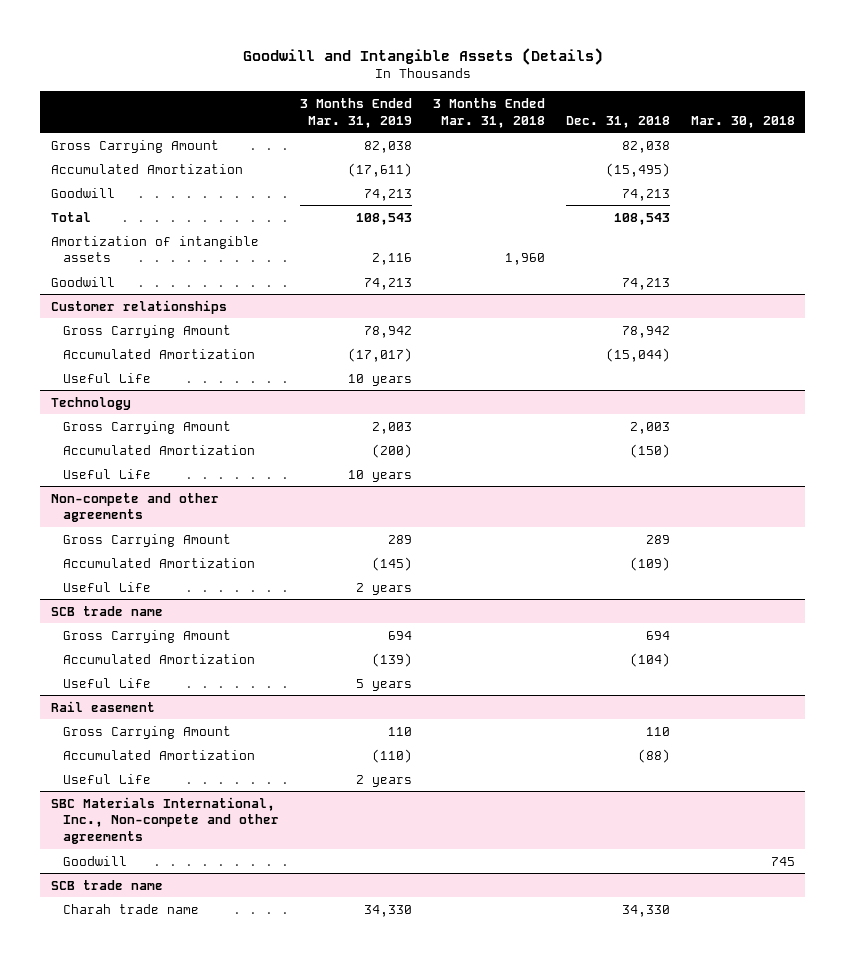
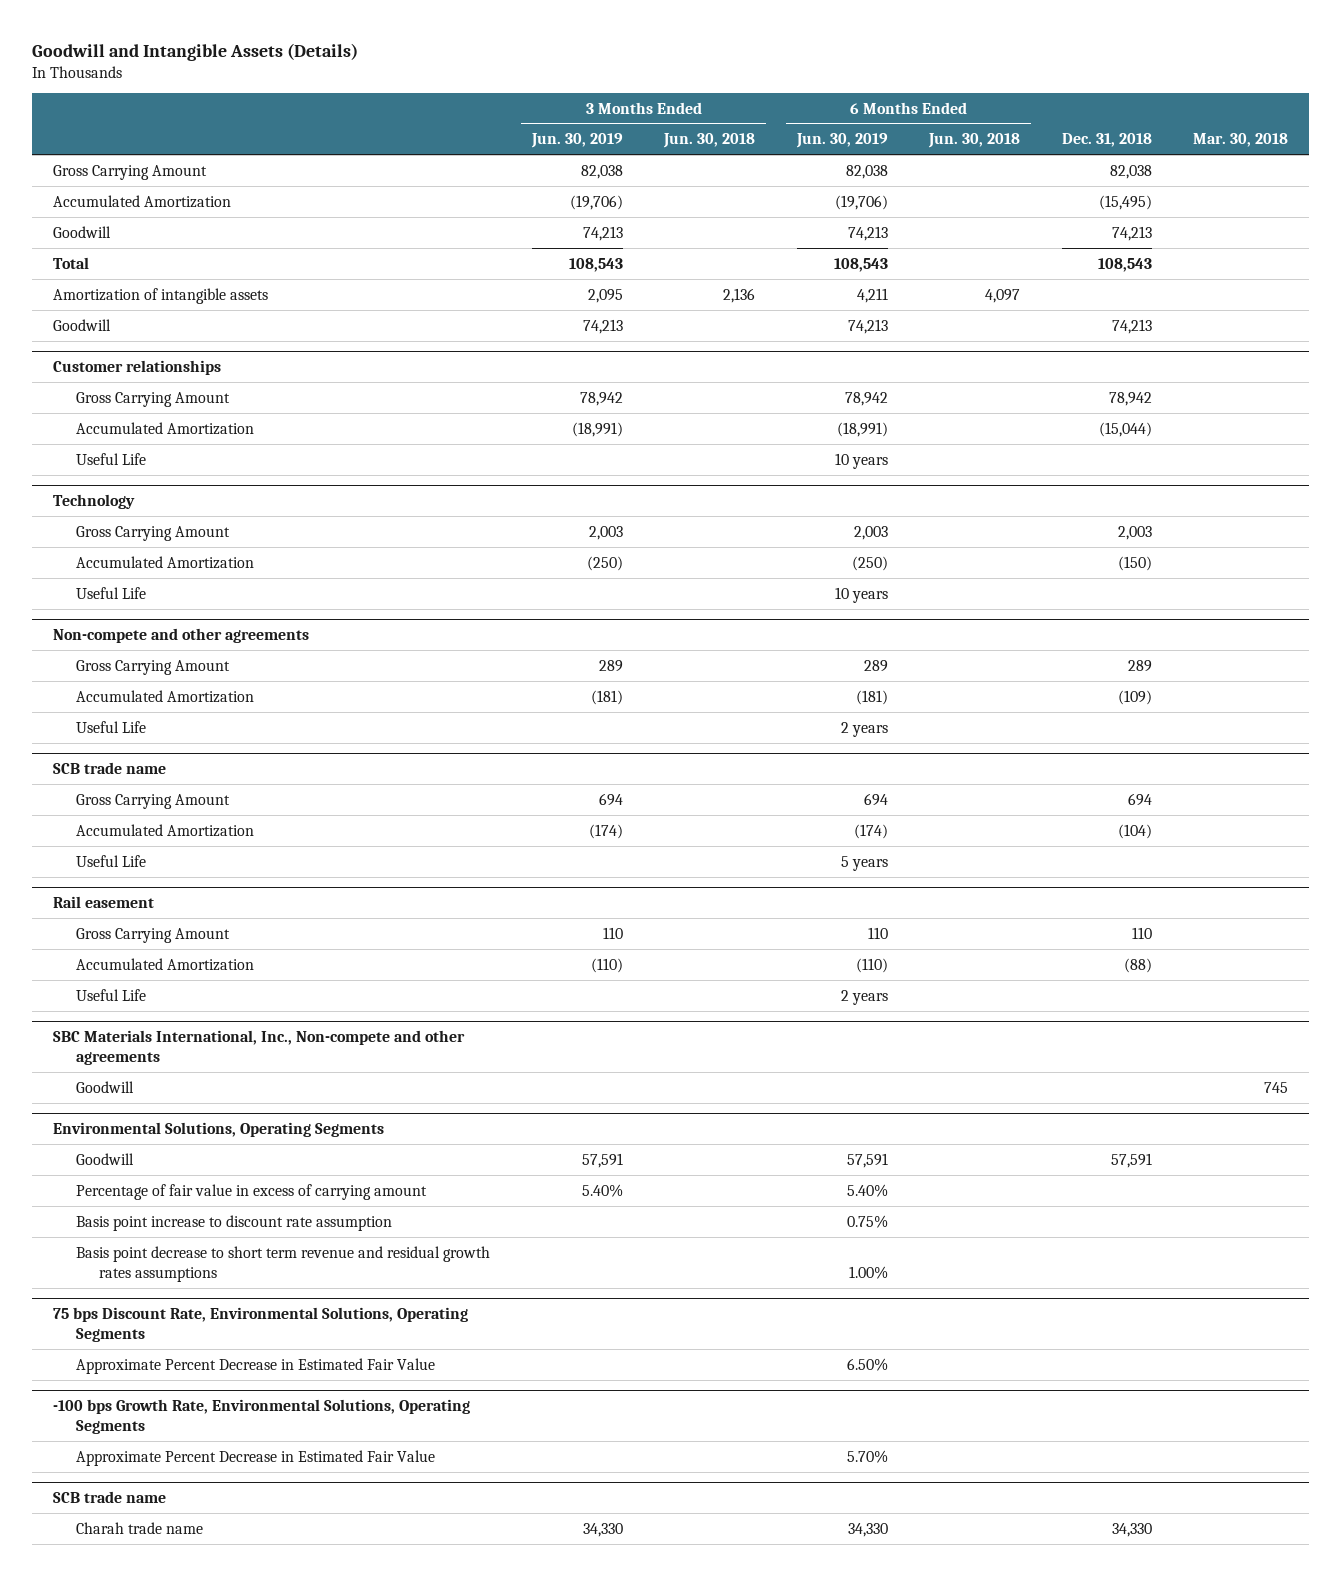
- | 3 Months Ended Mar. 31, 2019 | 3 Months Ended Mar. 31, 2018 | Dec. 31, 2018 | Mar. 30, 2018
+ | 3 Months Ended Jun. 30, 2019 | 3 Months Ended Jun. 30, 2018 | 6 Months Ended Jun. 30, 2019 | 6 Months Ended Jun. 30, 2018 | Dec. 31, 2018 | Mar. 30, 2018
+ Environmental Solutions, Operating Segments
+ Goodwill | 57,591 | | 57,591 | | 57,591 |
+ Percentage of fair value in excess of carrying amount | 5.40% | | 5.40% | | |
+ Basis point increase to discount rate assumption | | | 0.75% | | |
+ Basis point decrease to short term revenue and residual growth rates assumptions | | | 1.00% | | |
+ 75 bps Discount Rate, Environmental Solutions, Operating Segments
+ Approximate Percent Decrease in Estimated Fair Value | | | 6.50% | | |
+ -100 bps Growth Rate, Environmental Solutions, Operating Segments
+ Approximate Percent Decrease in Estimated Fair Value | | | 5.70% | | |

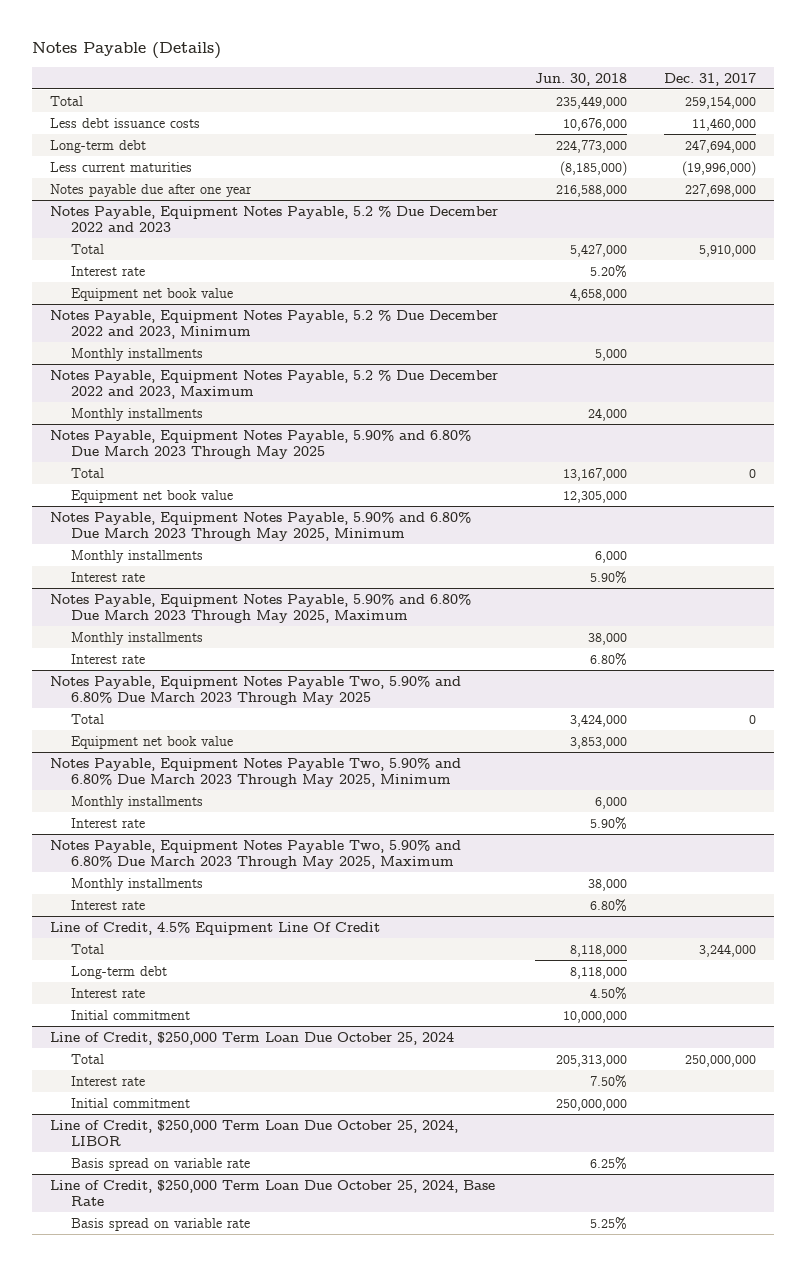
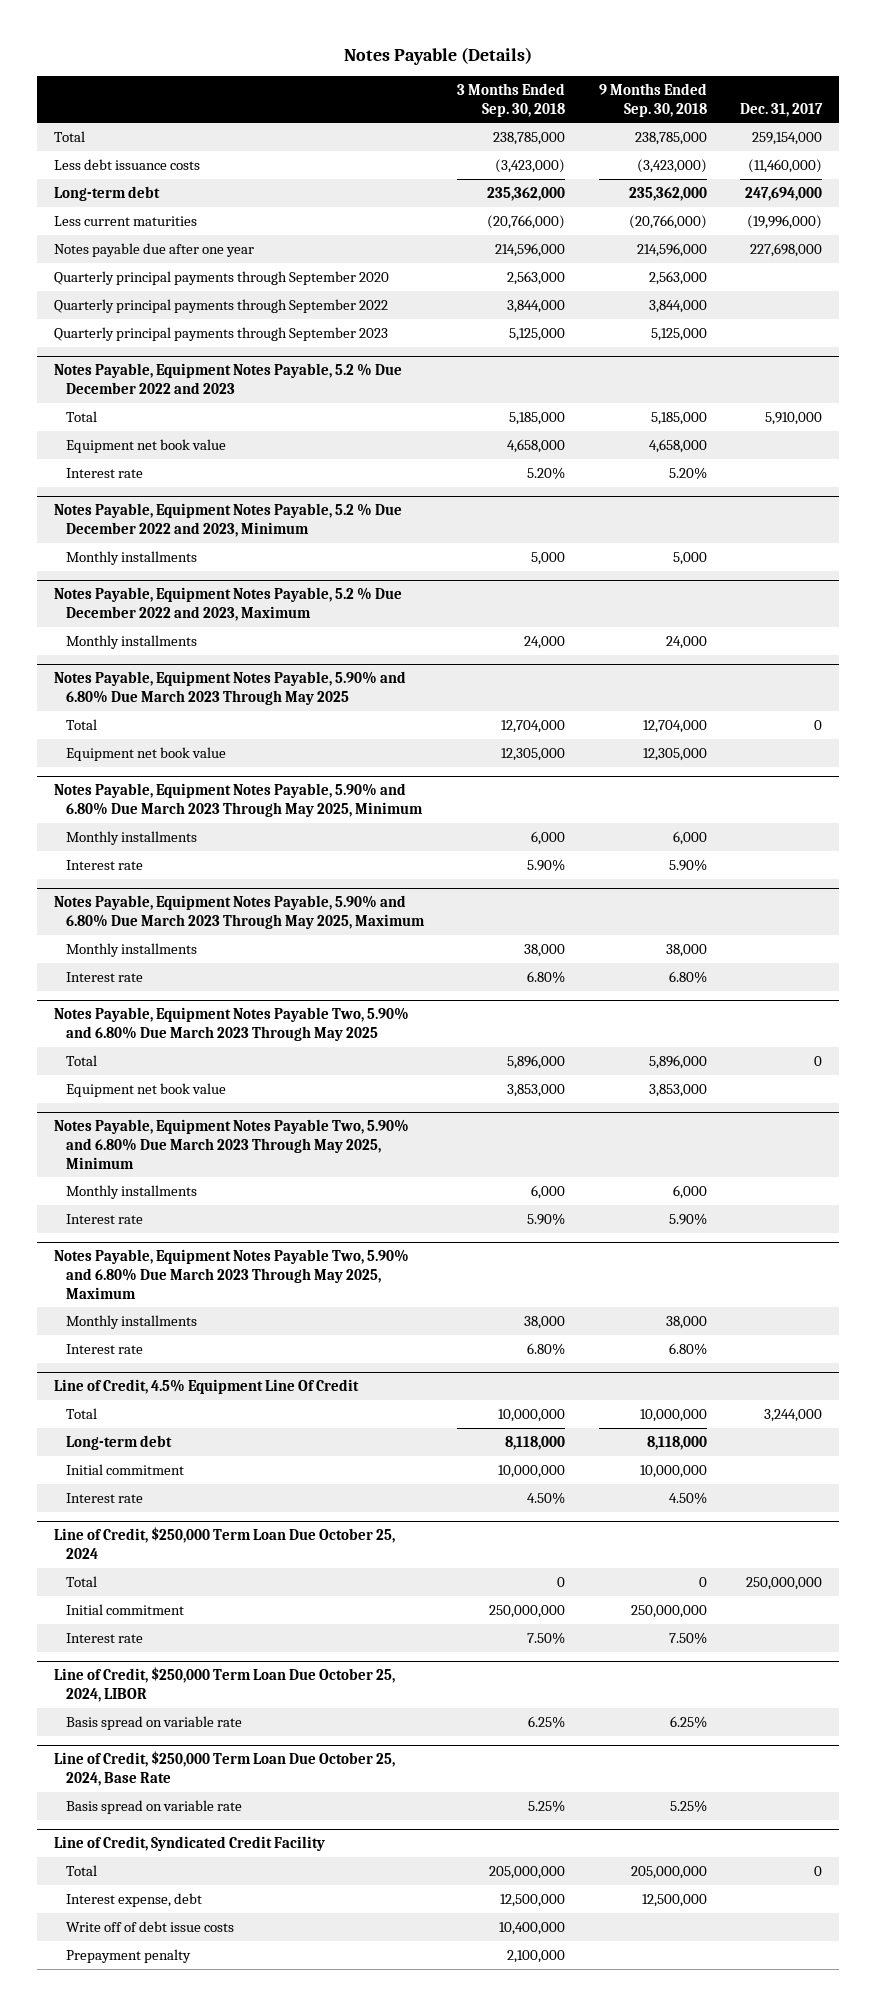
- | Jun. 30, 2018 | Dec. 31, 2017
+ | 3 Months Ended Sep. 30, 2018 | 9 Months Ended Sep. 30, 2018 | Dec. 31, 2017
- Less debt issuance costs | 10,676,000 | 11,460,000
+ Less debt issuance costs | (3,423,000) | (3,423,000) | (11,460,000)
+ Quarterly principal payments through September 2020 | 2,563,000 | 2,563,000 |
+ Quarterly principal payments through September 2022 | 3,844,000 | 3,844,000 |
+ Quarterly principal payments through September 2023 | 5,125,000 | 5,125,000 |
@ Notes Payable, Equipment Notes Payable, 5.2 % Due December 2022 and 2023
moved down: Interest rate | 5.20% | 5.20% |
@ Line of Credit, 4.5% Equipment Line Of Credit
moved down: Interest rate | 4.50% | 4.50% |
@ Line of Credit, $250,000 Term Loan Due October 25, 2024
moved down: Interest rate | 7.50% | 7.50% |
+ Line of Credit, Syndicated Credit Facility
+ Total | 205,000,000 | 205,000,000 | 0
+ Interest expense, debt | 12,500,000 | 12,500,000 |
+ Write off of debt issue costs | 10,400,000 | |
+ Prepayment penalty | 2,100,000 | |

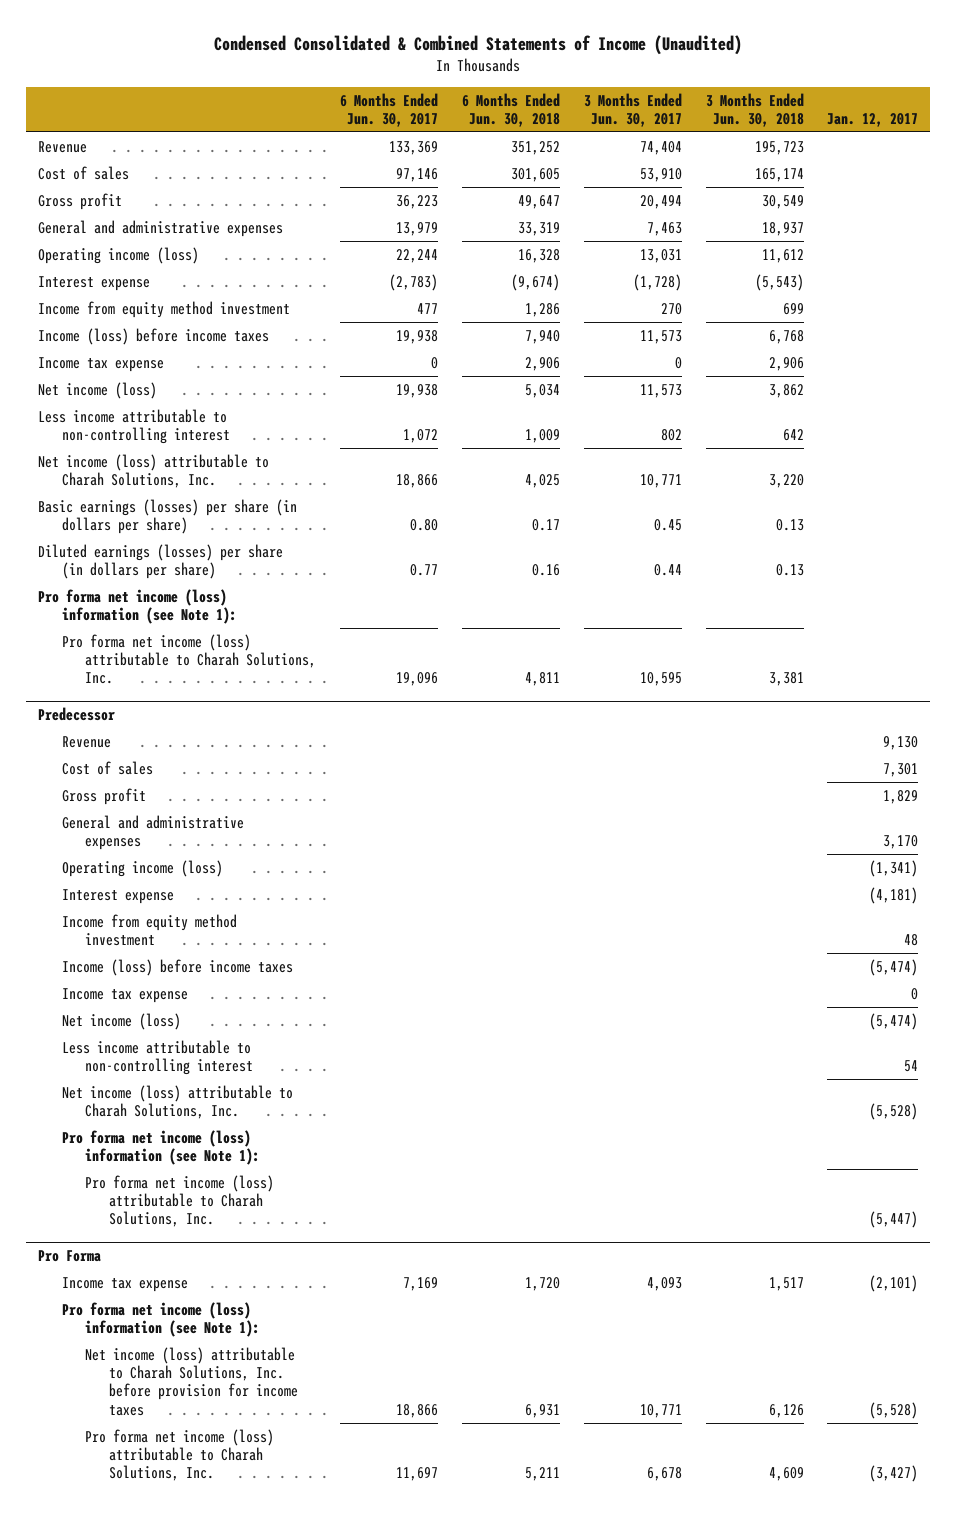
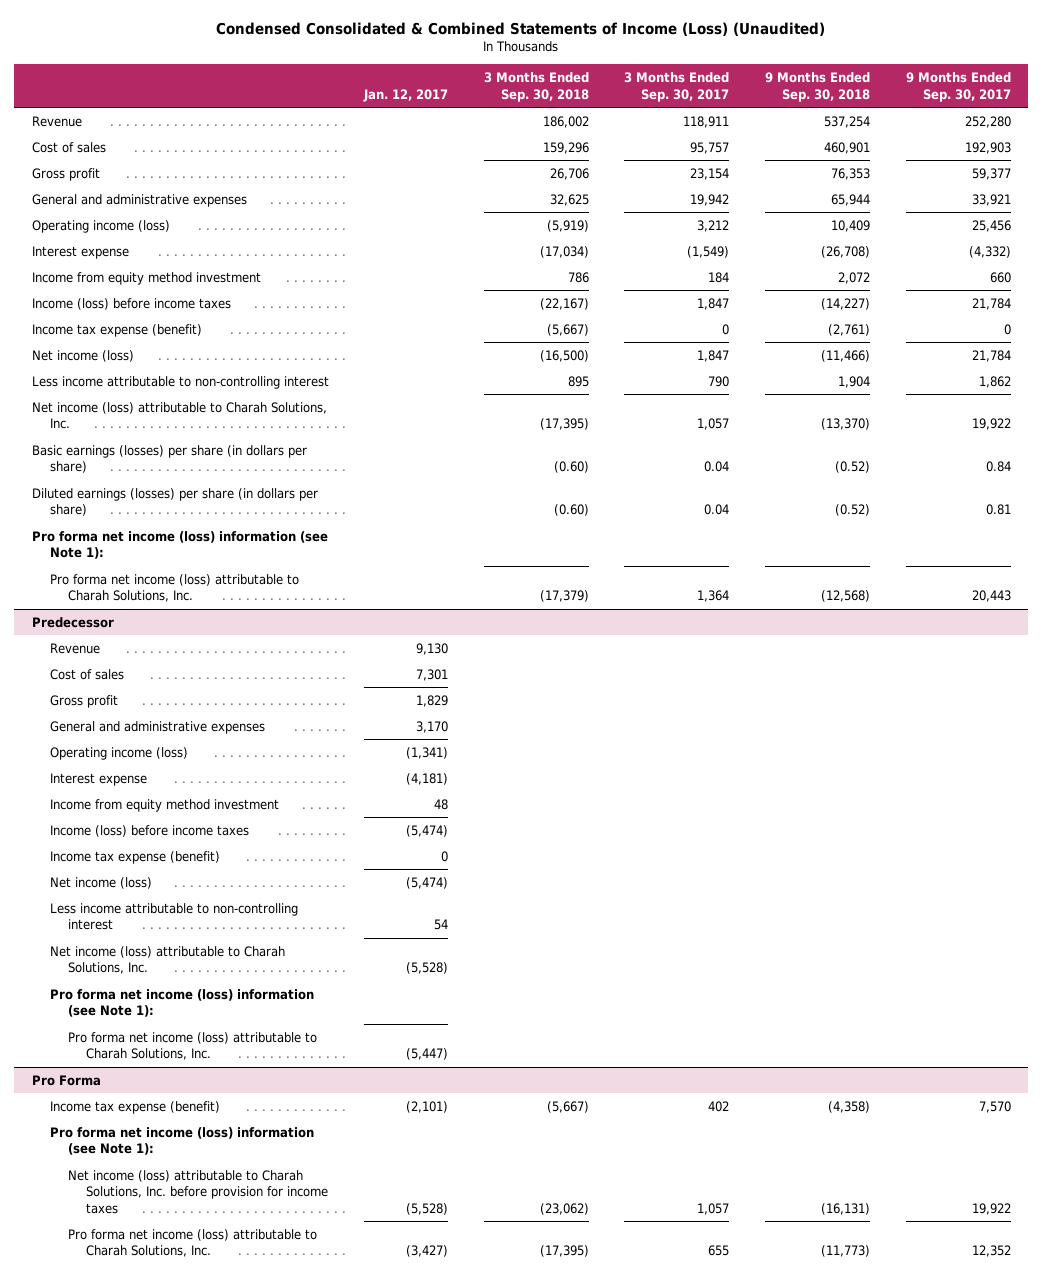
- Condensed Consolidated & Combined Statements of Income (Unaudited)
+ Condensed Consolidated & Combined Statements of Income (Loss) (Unaudited)
- | 6 Months Ended Jun. 30, 2017 | 6 Months Ended Jun. 30, 2018 | 3 Months Ended Jun. 30, 2017 | 3 Months Ended Jun. 30, 2018 | Jan. 12, 2017
+ | Jan. 12, 2017 | 3 Months Ended Sep. 30, 2018 | 3 Months Ended Sep. 30, 2017 | 9 Months Ended Sep. 30, 2018 | 9 Months Ended Sep. 30, 2017
- Income tax expense | 0 | 2,906 | 0 | 2,906 |
+ Income tax expense (benefit) | | (5,667) | 0 | (2,761) | 0
@ Predecessor
- Income tax expense | | | | | 0
+ Income tax expense (benefit) | 0 | | | |
@ Pro Forma
- Income tax expense | 7,169 | 1,720 | 4,093 | 1,517 | (2,101)
+ Income tax expense (benefit) | (2,101) | (5,667) | 402 | (4,358) | 7,570

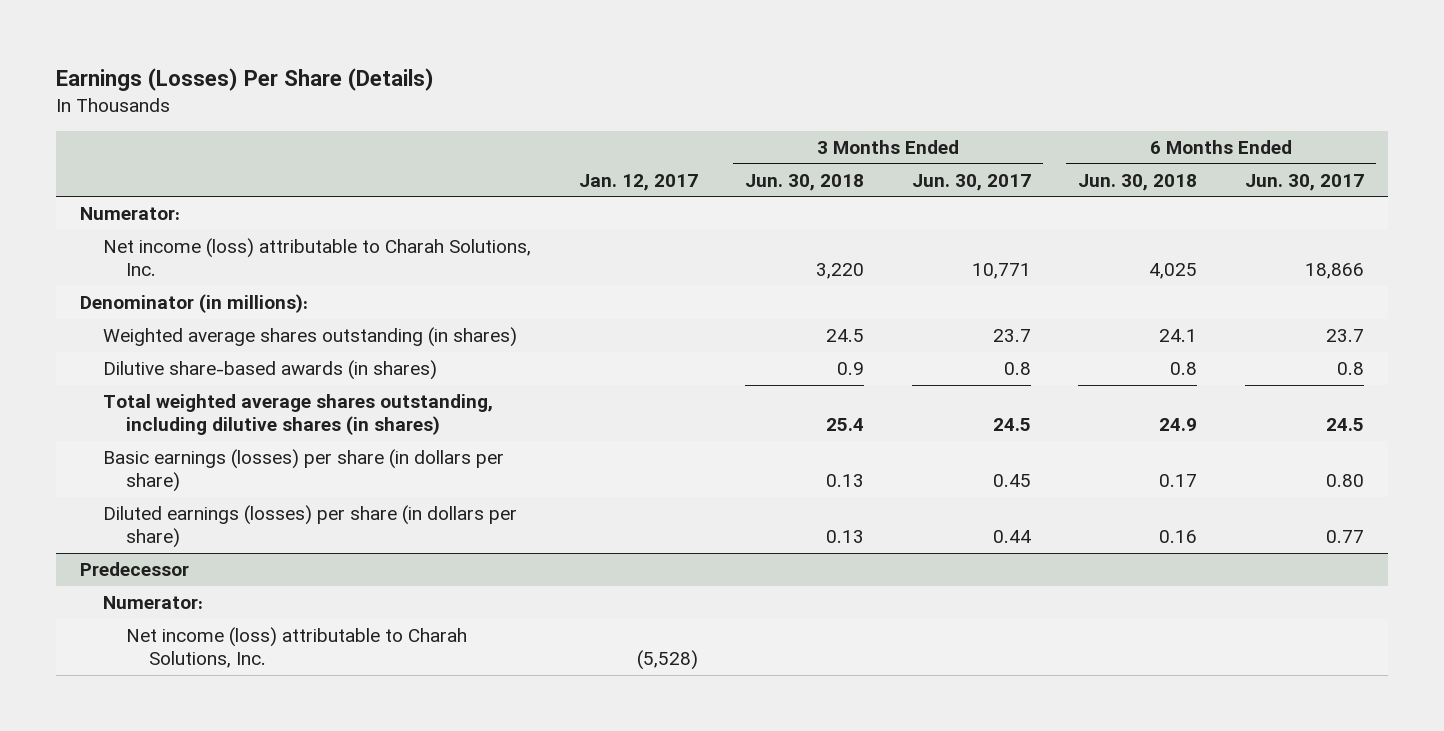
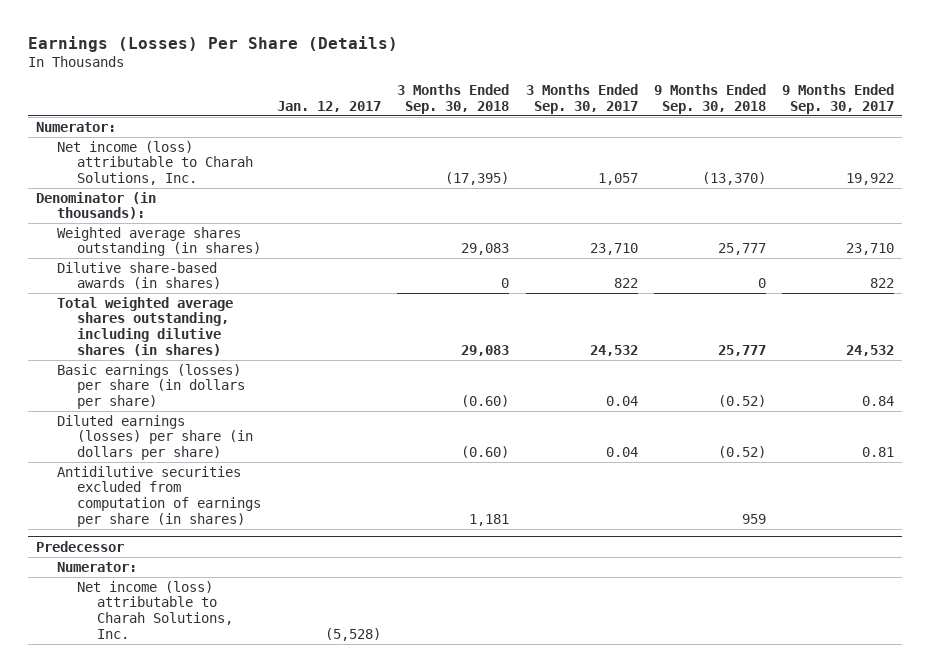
- | Jan. 12, 2017 | 3 Months Ended Jun. 30, 2018 | 3 Months Ended Jun. 30, 2017 | 6 Months Ended Jun. 30, 2018 | 6 Months Ended Jun. 30, 2017
+ | Jan. 12, 2017 | 3 Months Ended Sep. 30, 2018 | 3 Months Ended Sep. 30, 2017 | 9 Months Ended Sep. 30, 2018 | 9 Months Ended Sep. 30, 2017
- Denominator (in millions):
+ Denominator (in thousands):
+ Antidilutive securities excluded from computation of earnings per share (in shares) | | 1,181 | | 959 |

